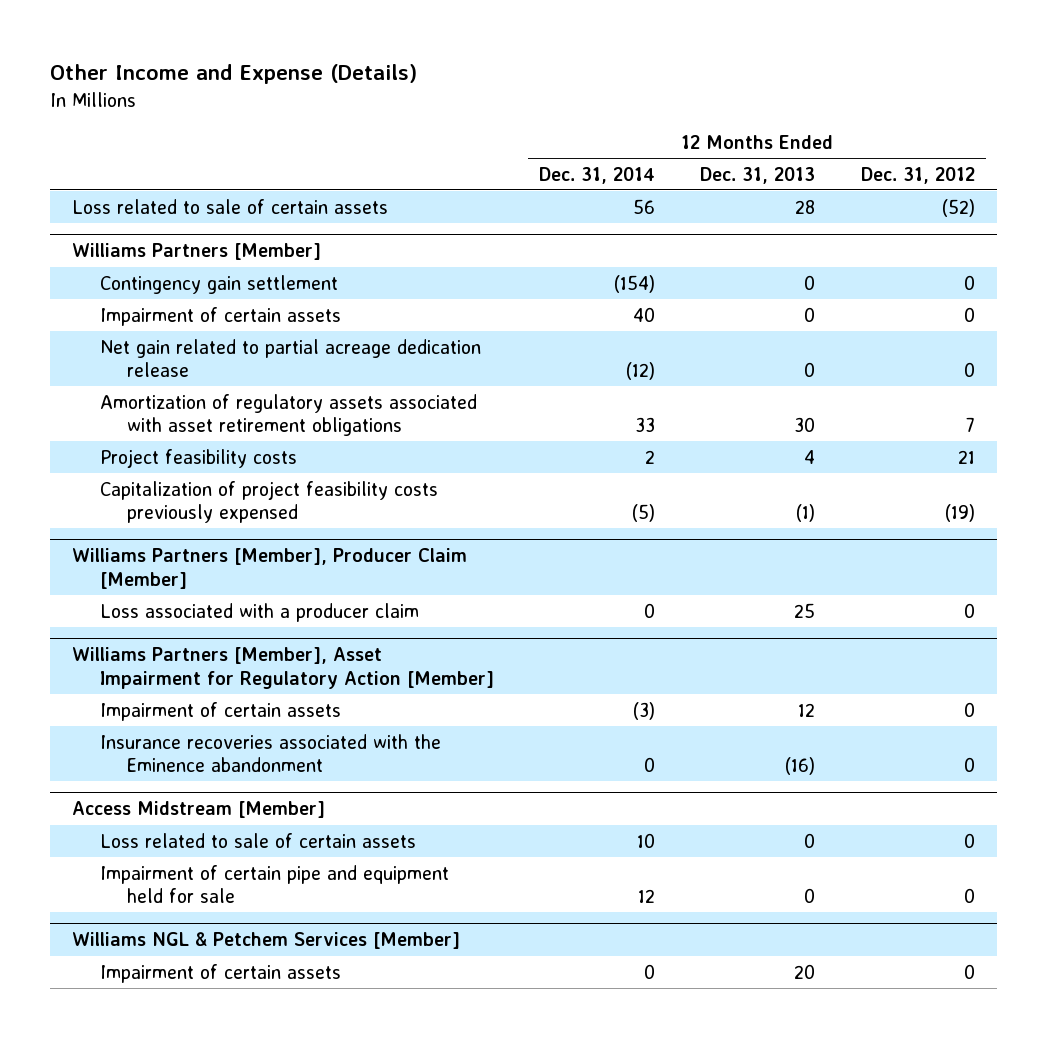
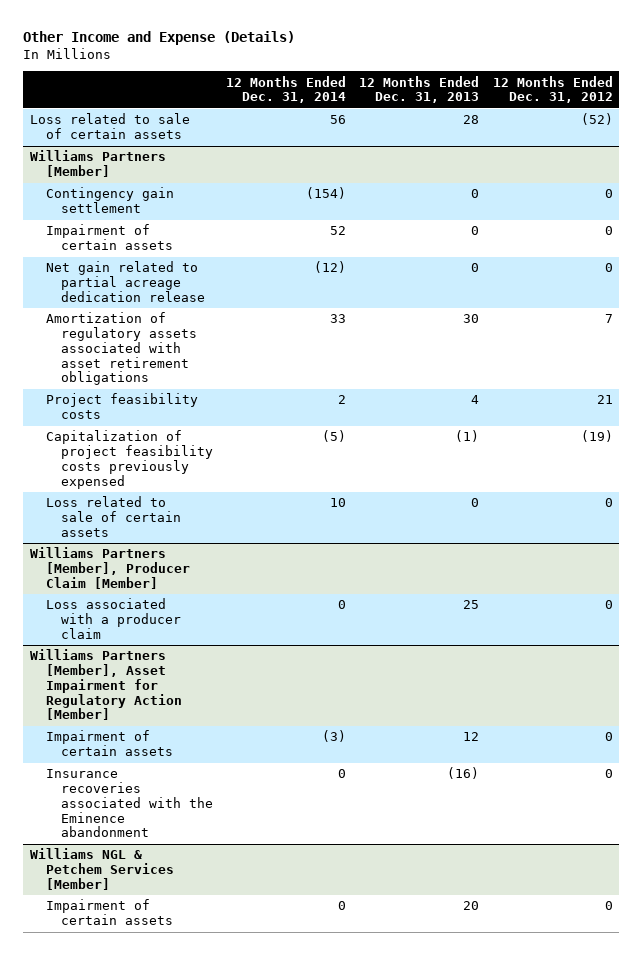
@ Williams Partners [Member]
- Impairment of certain assets | 40 | 0 | 0
+ Impairment of certain assets | 52 | 0 | 0
+ Loss related to sale of certain assets | 10 | 0 | 0
- Access Midstream [Member]
- Loss related to sale of certain assets | 10 | 0 | 0
- Impairment of certain pipe and equipment held for sale | 12 | 0 | 0

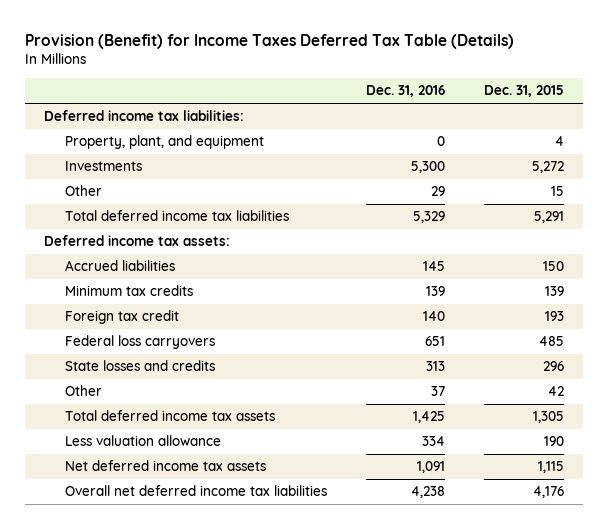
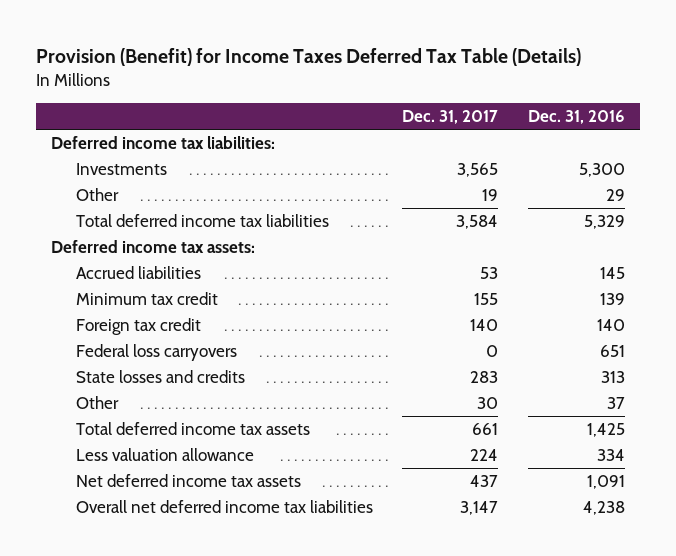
- | Dec. 31, 2016 | Dec. 31, 2015
+ | Dec. 31, 2017 | Dec. 31, 2016
- Property, plant, and equipment | 0 | 4
- Minimum tax credits | 139 | 139
+ Minimum tax credit | 155 | 139

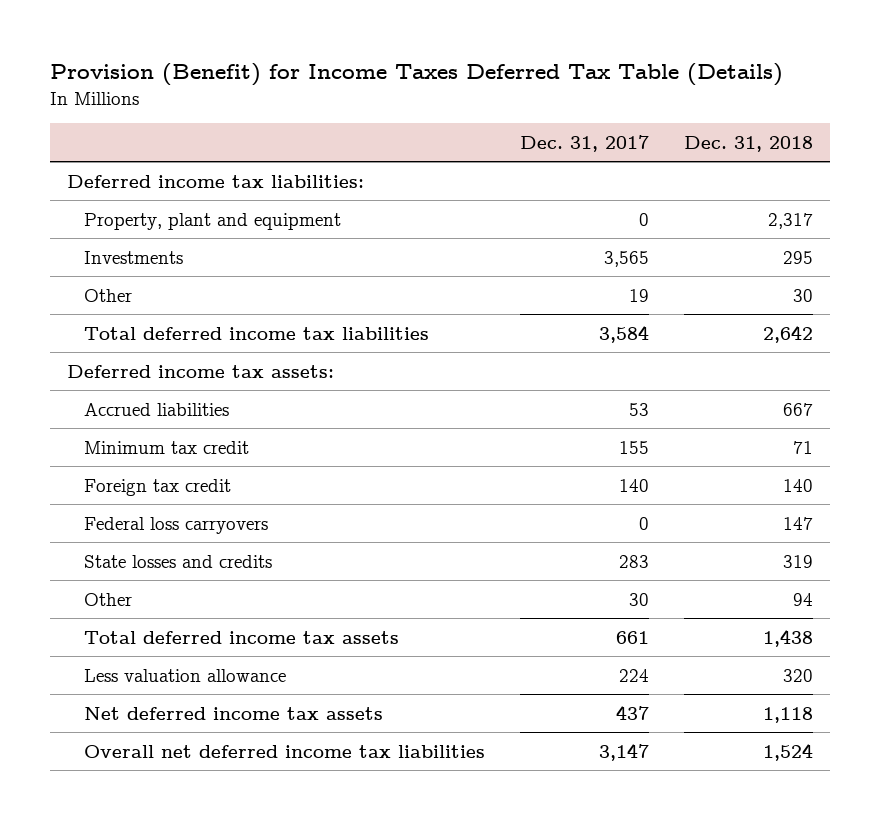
- | Dec. 31, 2017 | Dec. 31, 2016
+ | Dec. 31, 2017 | Dec. 31, 2018
+ Property, plant and equipment | 0 | 2,317

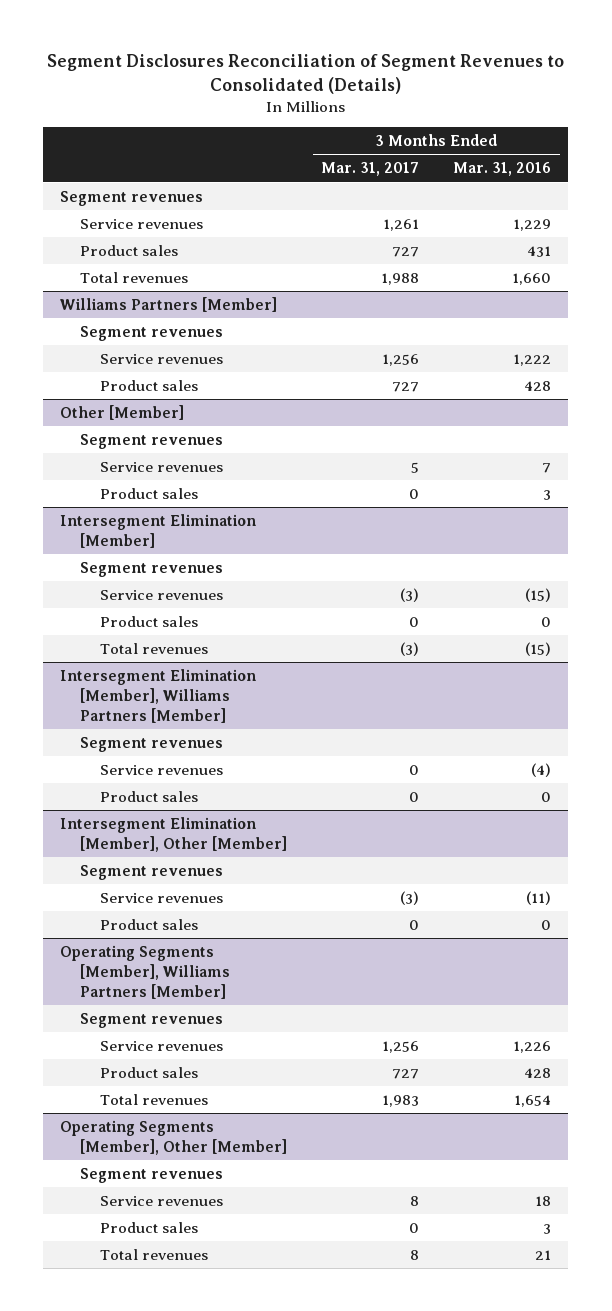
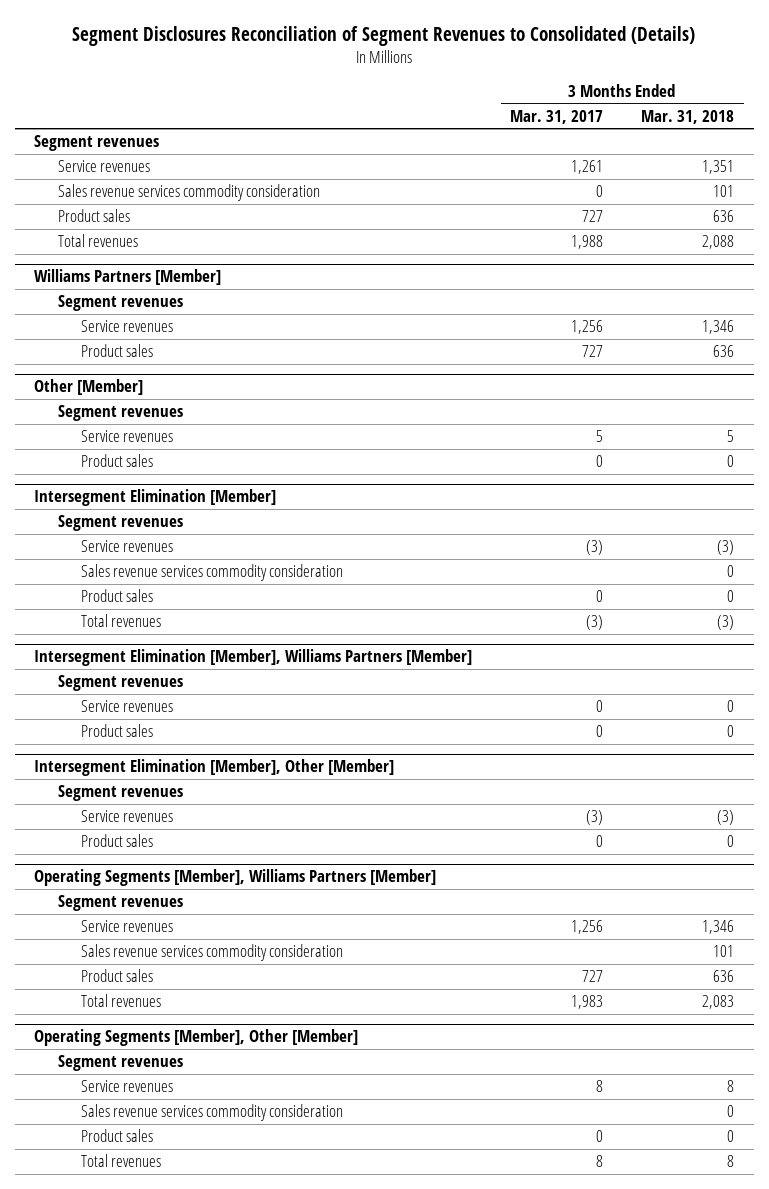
- | 3 Months Ended Mar. 31, 2017 | 3 Months Ended Mar. 31, 2016
+ | 3 Months Ended Mar. 31, 2017 | 3 Months Ended Mar. 31, 2018
+ Sales revenue services commodity consideration | 0 | 101
@ Intersegment Elimination [Member]
+ Sales revenue services commodity consideration | | 0
@ Operating Segments [Member], Williams Partners [Member]
+ Sales revenue services commodity consideration | | 101
@ Operating Segments [Member], Other [Member]
+ Sales revenue services commodity consideration | | 0

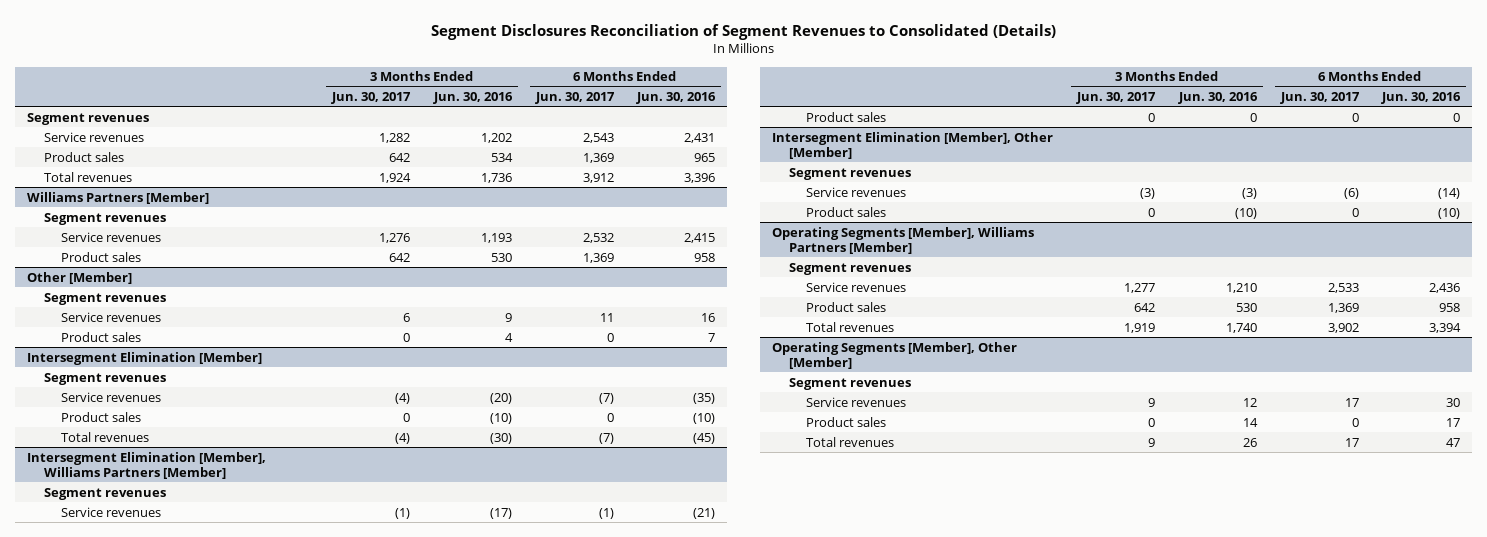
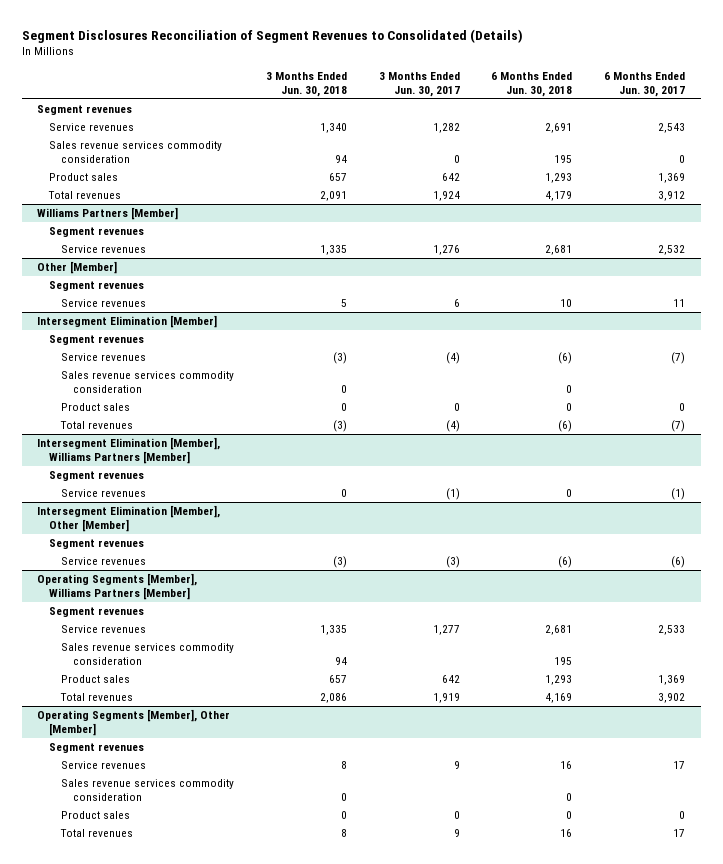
- | 3 Months Ended Jun. 30, 2017 | 3 Months Ended Jun. 30, 2016 | 6 Months Ended Jun. 30, 2017 | 6 Months Ended Jun. 30, 2016
+ | 3 Months Ended Jun. 30, 2018 | 3 Months Ended Jun. 30, 2017 | 6 Months Ended Jun. 30, 2018 | 6 Months Ended Jun. 30, 2017
+ Sales revenue services commodity consideration | 94 | 0 | 195 | 0
@ Williams Partners [Member]
- Product sales | 642 | 530 | 1,369 | 958
@ Other [Member]
- Product sales | 0 | 4 | 0 | 7
@ Intersegment Elimination [Member]
+ Sales revenue services commodity consideration | 0 | | 0 |
@ Intersegment Elimination [Member], Williams Partners [Member]
- Product sales | 0 | 0 | 0 | 0
@ Intersegment Elimination [Member], Other [Member]
- Product sales | 0 | (10) | 0 | (10)
@ Operating Segments [Member], Williams Partners [Member]
+ Sales revenue services commodity consideration | 94 | | 195 |
@ Operating Segments [Member], Other [Member]
+ Sales revenue services commodity consideration | 0 | | 0 |

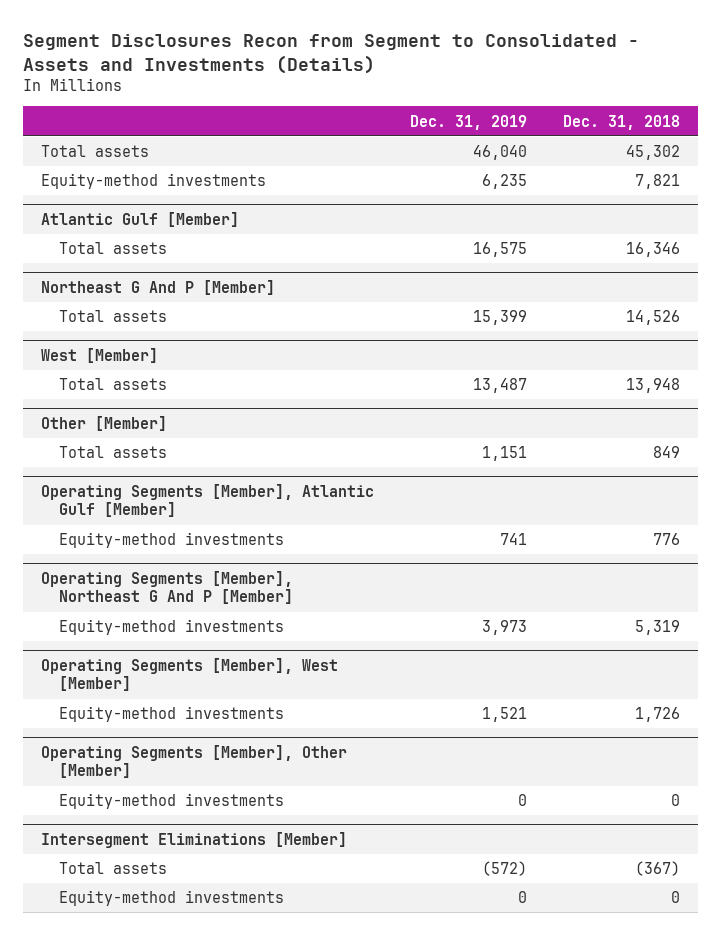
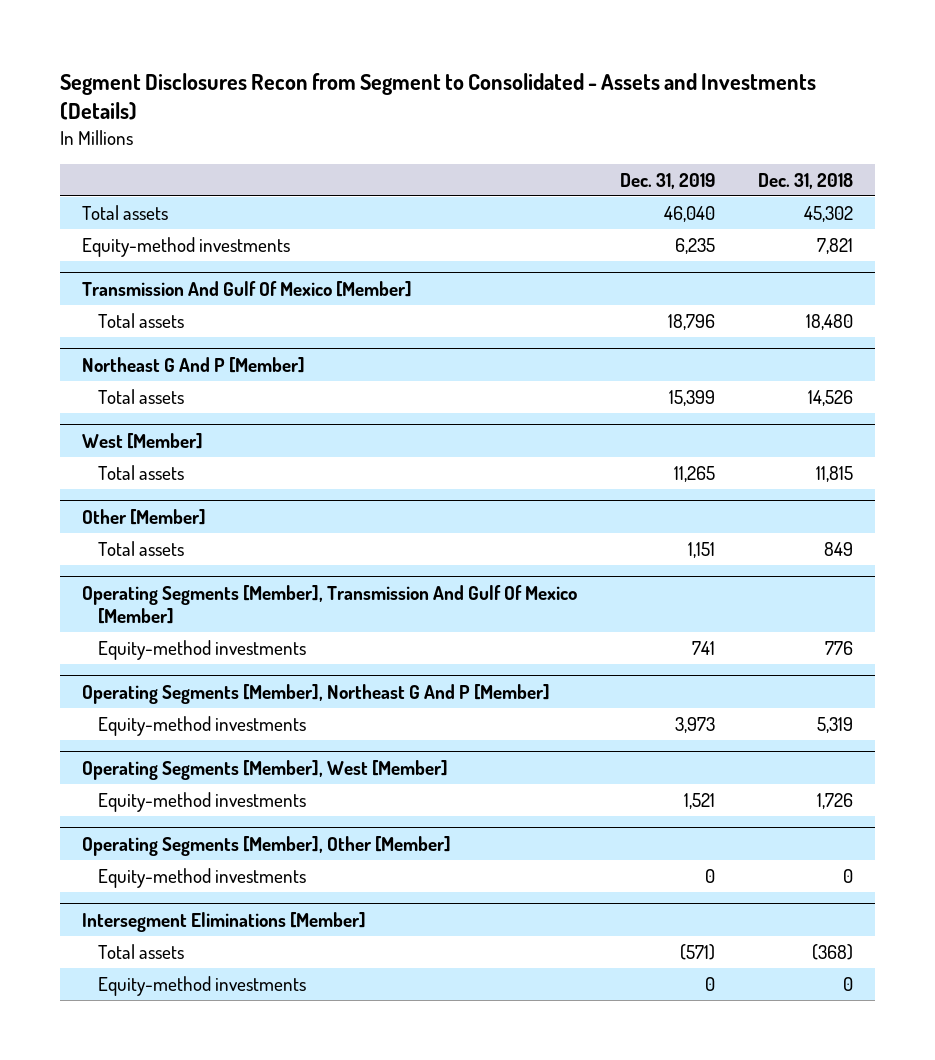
- Atlantic Gulf [Member]
- Total assets | 16,575 | 16,346
+ Transmission And Gulf Of Mexico [Member]
+ Total assets | 18,796 | 18,480
@ West [Member]
- Total assets | 13,487 | 13,948
+ Total assets | 11,265 | 11,815
- Operating Segments [Member], Atlantic Gulf [Member]
+ Operating Segments [Member], Transmission And Gulf Of Mexico [Member]
@ Intersegment Eliminations [Member]
- Total assets | (572) | (367)
+ Total assets | (571) | (368)

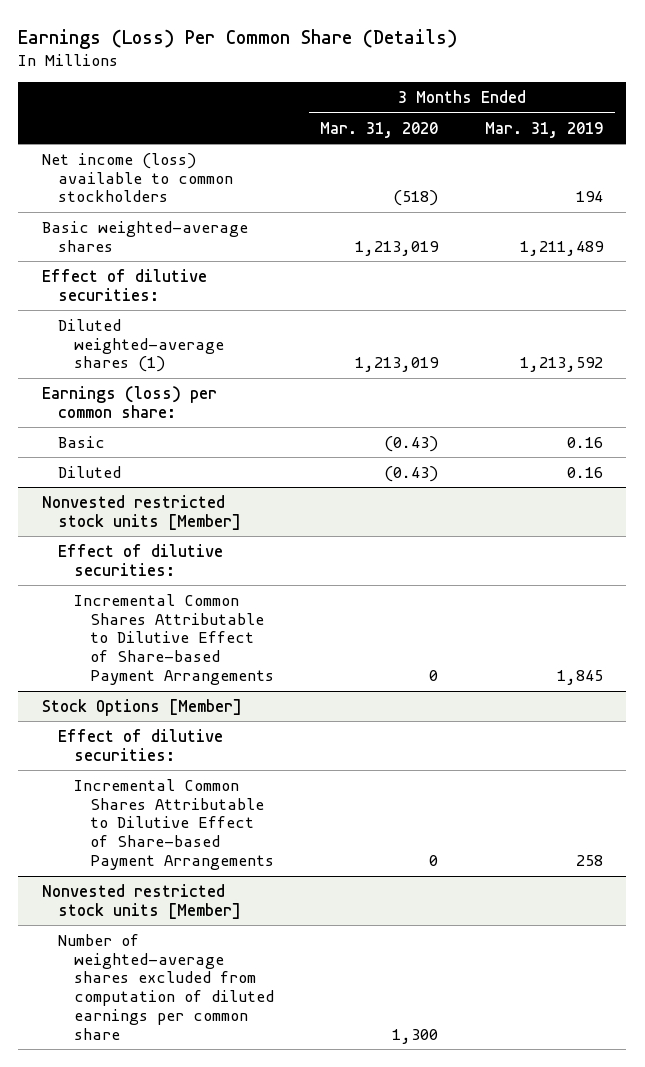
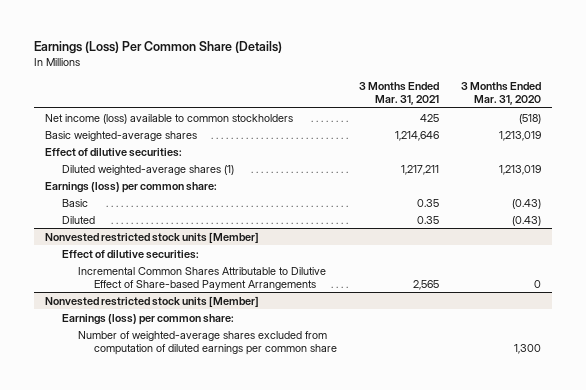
- | 3 Months Ended Mar. 31, 2020 | 3 Months Ended Mar. 31, 2019
+ | 3 Months Ended Mar. 31, 2021 | 3 Months Ended Mar. 31, 2020
- Stock Options [Member]
- Effect of dilutive securities:
- Incremental Common Shares Attributable to Dilutive Effect of Share-based Payment Arrangements | 0 | 258
@ Nonvested restricted stock units [Member]
+ Earnings (loss) per common share:

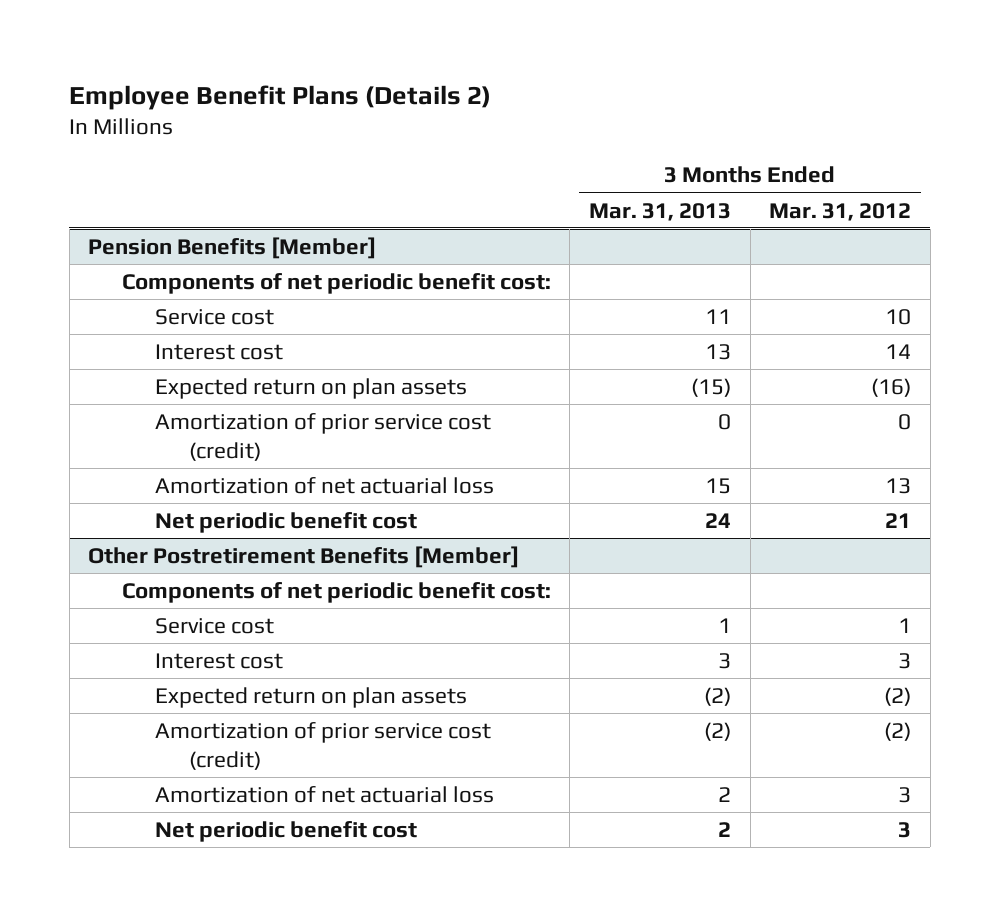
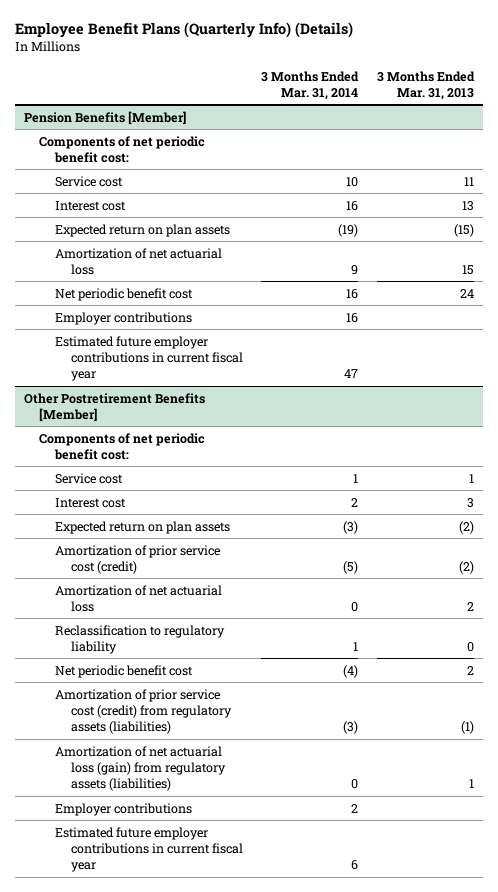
- Employee Benefit Plans (Details 2)
+ Employee Benefit Plans (Quarterly Info) (Details)
- | 3 Months Ended Mar. 31, 2013 | 3 Months Ended Mar. 31, 2012
+ | 3 Months Ended Mar. 31, 2014 | 3 Months Ended Mar. 31, 2013
@ Pension Benefits [Member]
- Amortization of prior service cost (credit) | 0 | 0
+ Employer contributions | 16 |
+ Estimated future employer contributions in current fiscal year | 47 |
@ Other Postretirement Benefits [Member]
+ Reclassification to regulatory liability | 1 | 0
+ Amortization of prior service cost (credit) from regulatory assets (liabilities) | (3) | (1)
+ Amortization of net actuarial loss (gain) from regulatory assets (liabilities) | 0 | 1
+ Employer contributions | 2 |
+ Estimated future employer contributions in current fiscal year | 6 |

